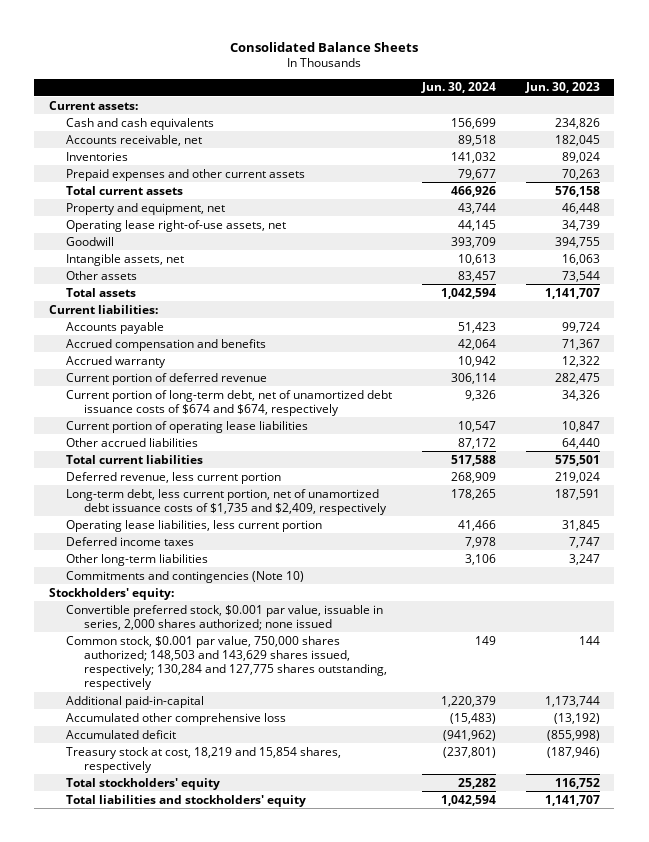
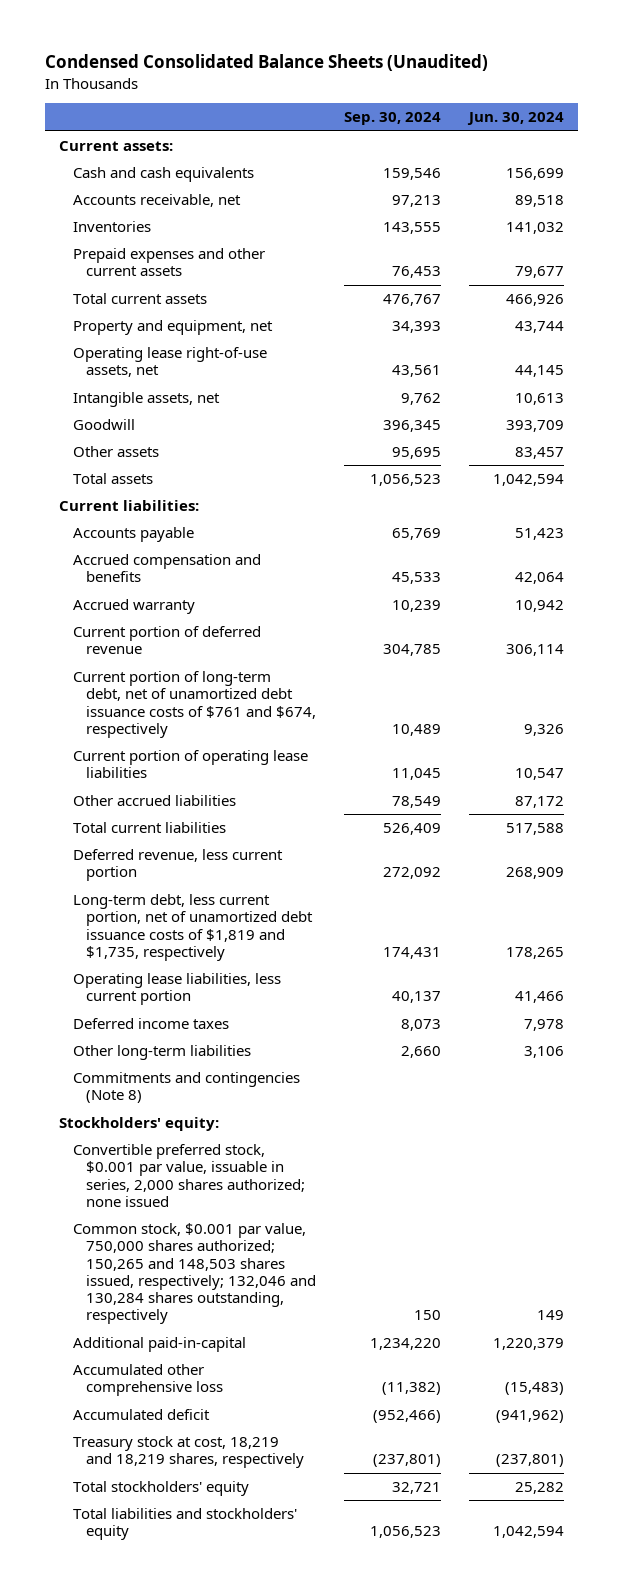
- Consolidated Balance Sheets
+ Condensed Consolidated Balance Sheets (Unaudited)
- | Jun. 30, 2024 | Jun. 30, 2023
+ | Sep. 30, 2024 | Jun. 30, 2024
moved down: Goodwill | 396,345 | 393,709
- Current portion of long-term debt, net of unamortized debt issuance costs of $674 and $674, respectively | 9,326 | 34,326
+ Current portion of long-term debt, net of unamortized debt issuance costs of $761 and $674, respectively | 10,489 | 9,326
- Long-term debt, less current portion, net of unamortized debt issuance costs of $1,735 and $2,409, respectively | 178,265 | 187,591
+ Long-term debt, less current portion, net of unamortized debt issuance costs of $1,819 and $1,735, respectively | 174,431 | 178,265
- Commitments and contingencies (Note 10)
+ Commitments and contingencies (Note 8)
- Common stock, $0.001 par value, 750,000 shares authorized; 148,503 and 143,629 shares issued, respectively; 130,284 and 127,775 shares outstanding, respectively | 149 | 144
+ Common stock, $0.001 par value, 750,000 shares authorized; 150,265 and 148,503 shares issued, respectively; 132,046 and 130,284 shares outstanding, respectively | 150 | 149
- Treasury stock at cost, 18,219 and 15,854 shares, respectively | (237,801) | (187,946)
+ Treasury stock at cost, 18,219 and 18,219 shares, respectively | (237,801) | (237,801)

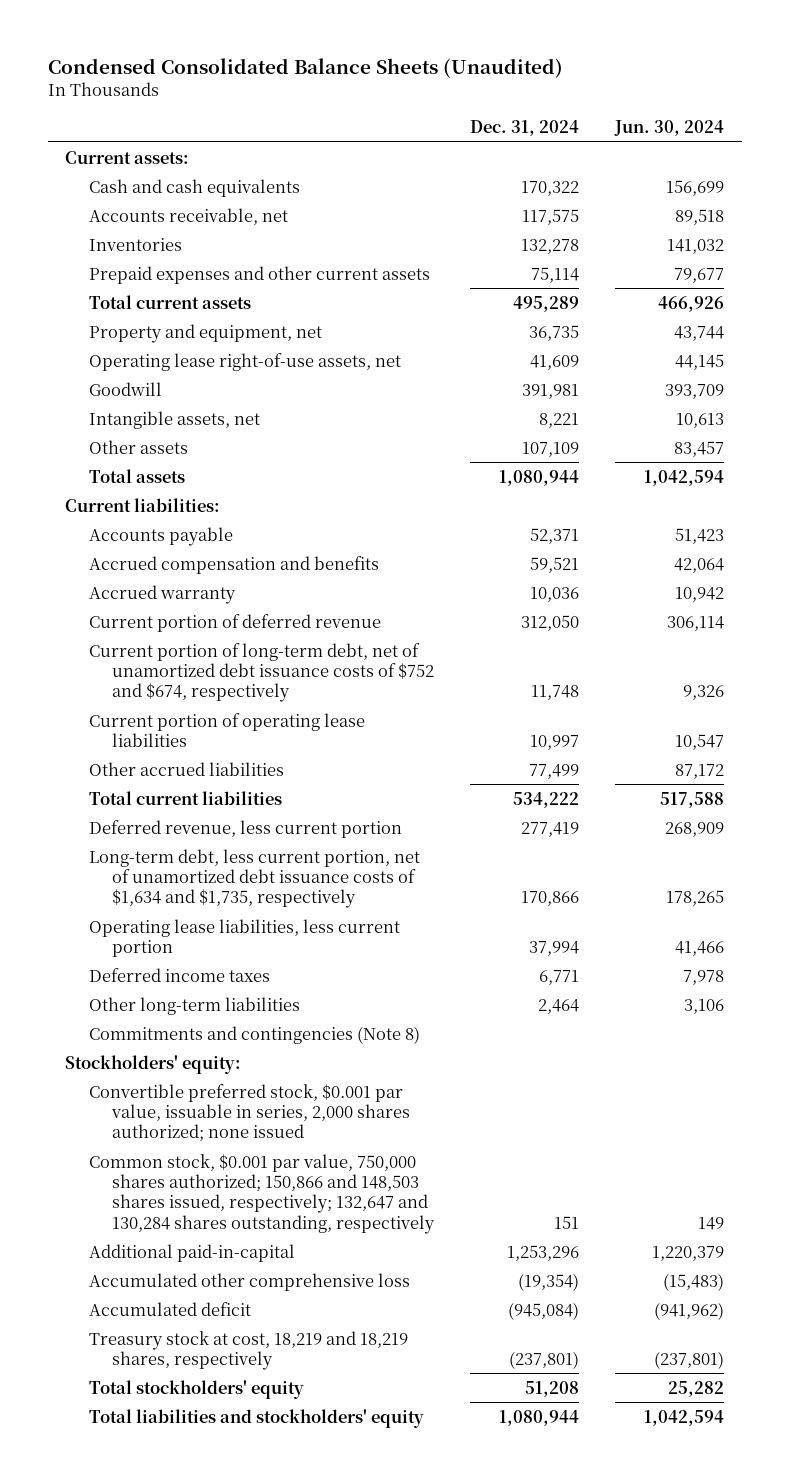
- | Sep. 30, 2024 | Jun. 30, 2024
+ | Dec. 31, 2024 | Jun. 30, 2024
moved down: Intangible assets, net | 8,221 | 10,613
- Current portion of long-term debt, net of unamortized debt issuance costs of $761 and $674, respectively | 10,489 | 9,326
+ Current portion of long-term debt, net of unamortized debt issuance costs of $752 and $674, respectively | 11,748 | 9,326
- Long-term debt, less current portion, net of unamortized debt issuance costs of $1,819 and $1,735, respectively | 174,431 | 178,265
+ Long-term debt, less current portion, net of unamortized debt issuance costs of $1,634 and $1,735, respectively | 170,866 | 178,265
- Common stock, $0.001 par value, 750,000 shares authorized; 150,265 and 148,503 shares issued, respectively; 132,046 and 130,284 shares outstanding, respectively | 150 | 149
+ Common stock, $0.001 par value, 750,000 shares authorized; 150,866 and 148,503 shares issued, respectively; 132,647 and 130,284 shares outstanding, respectively | 151 | 149

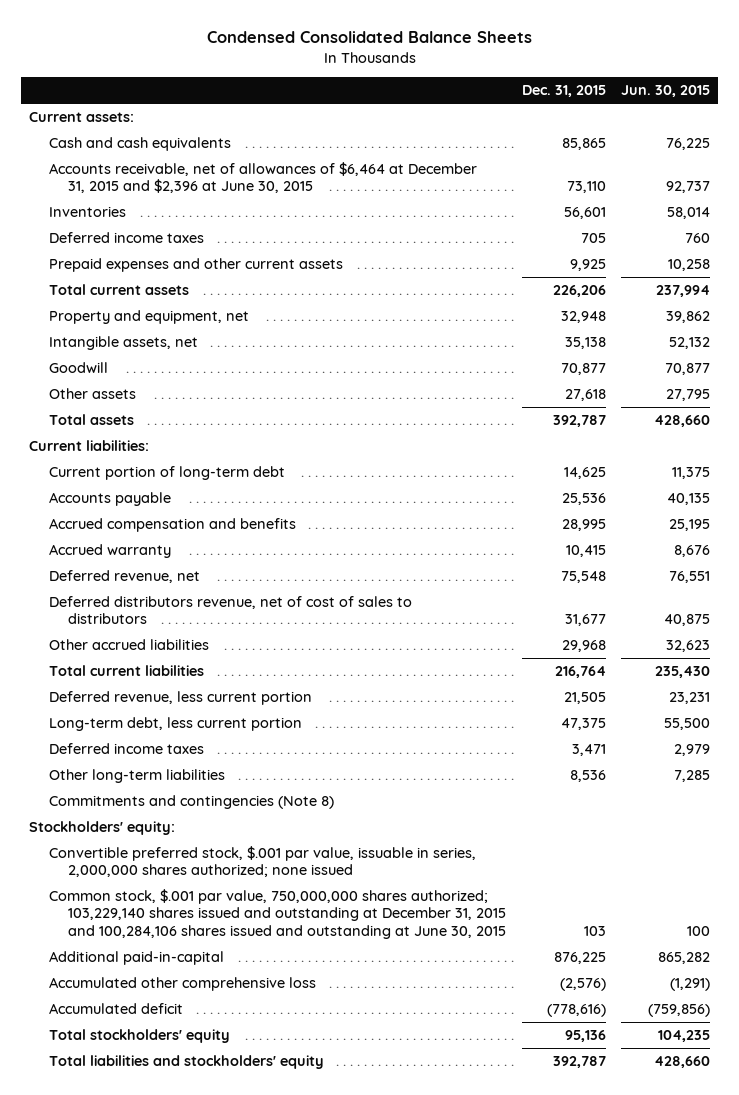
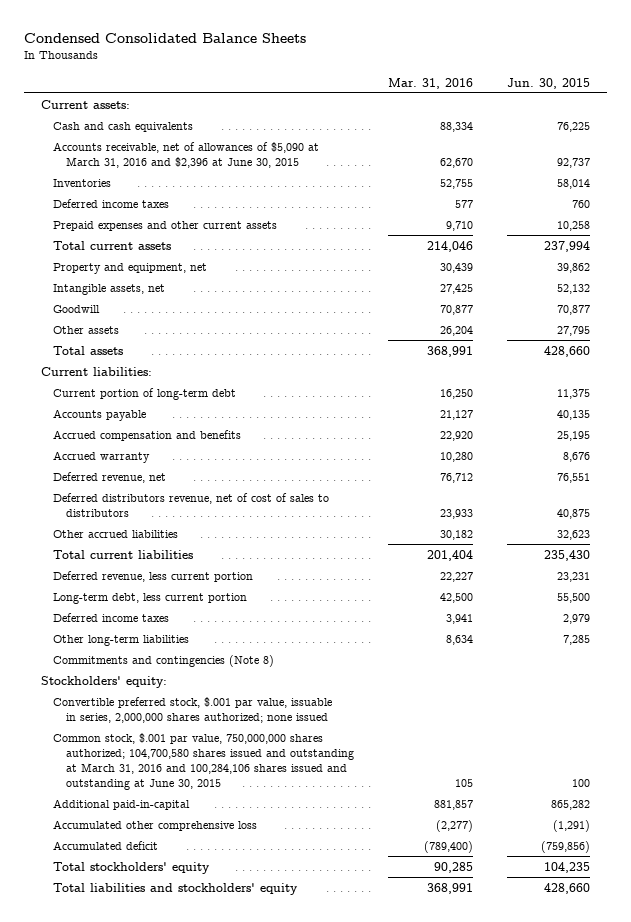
- | Dec. 31, 2015 | Jun. 30, 2015
+ | Mar. 31, 2016 | Jun. 30, 2015
- Accounts receivable, net of allowances of $6,464 at December 31, 2015 and $2,396 at June 30, 2015 | 73,110 | 92,737
+ Accounts receivable, net of allowances of $5,090 at March 31, 2016 and $2,396 at June 30, 2015 | 62,670 | 92,737
- Common stock, $.001 par value, 750,000,000 shares authorized; 103,229,140 shares issued and outstanding at December 31, 2015 and 100,284,106 shares issued and outstanding at June 30, 2015 | 103 | 100
+ Common stock, $.001 par value, 750,000,000 shares authorized; 104,700,580 shares issued and outstanding at March 31, 2016 and 100,284,106 shares issued and outstanding at June 30, 2015 | 105 | 100

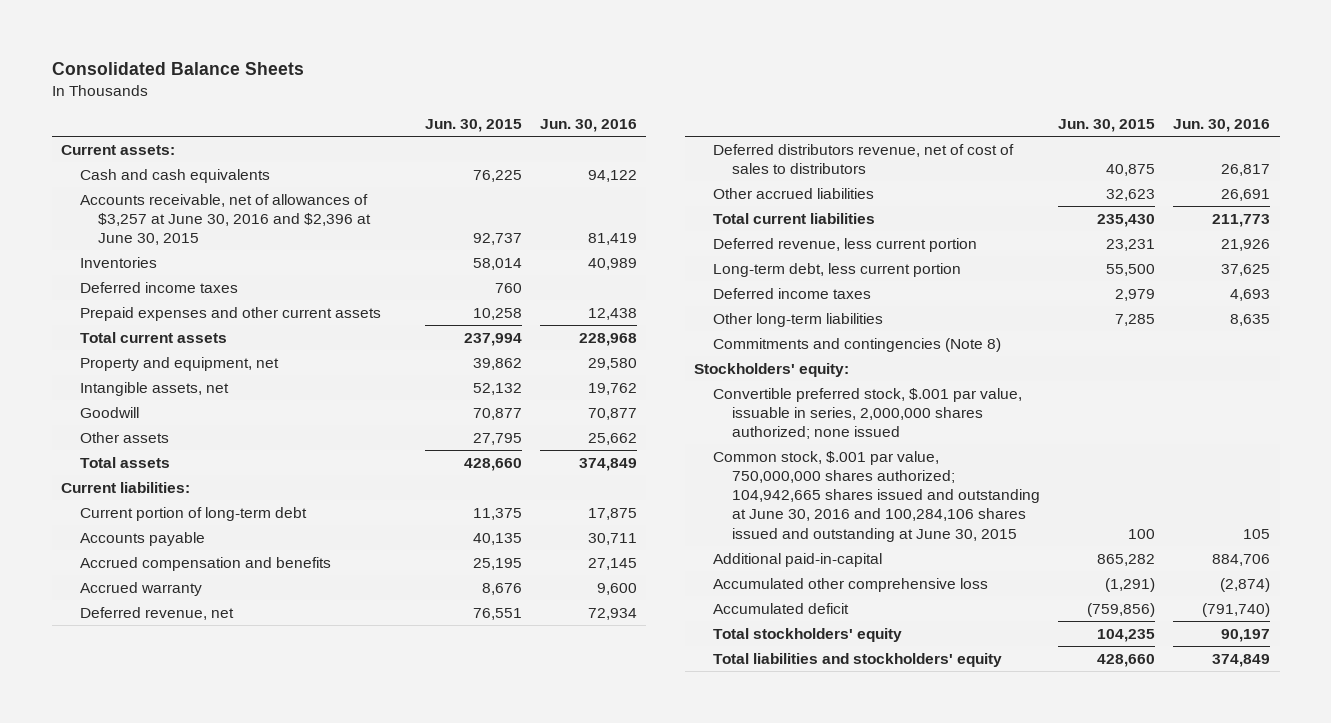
- Condensed Consolidated Balance Sheets
+ Consolidated Balance Sheets
- | Mar. 31, 2016 | Jun. 30, 2015
+ | Jun. 30, 2015 | Jun. 30, 2016
- Accounts receivable, net of allowances of $5,090 at March 31, 2016 and $2,396 at June 30, 2015 | 62,670 | 92,737
+ Accounts receivable, net of allowances of $3,257 at June 30, 2016 and $2,396 at June 30, 2015 | 92,737 | 81,419
- Common stock, $.001 par value, 750,000,000 shares authorized; 104,700,580 shares issued and outstanding at March 31, 2016 and 100,284,106 shares issued and outstanding at June 30, 2015 | 105 | 100
+ Common stock, $.001 par value, 750,000,000 shares authorized; 104,942,665 shares issued and outstanding at June 30, 2016 and 100,284,106 shares issued and outstanding at June 30, 2015 | 100 | 105

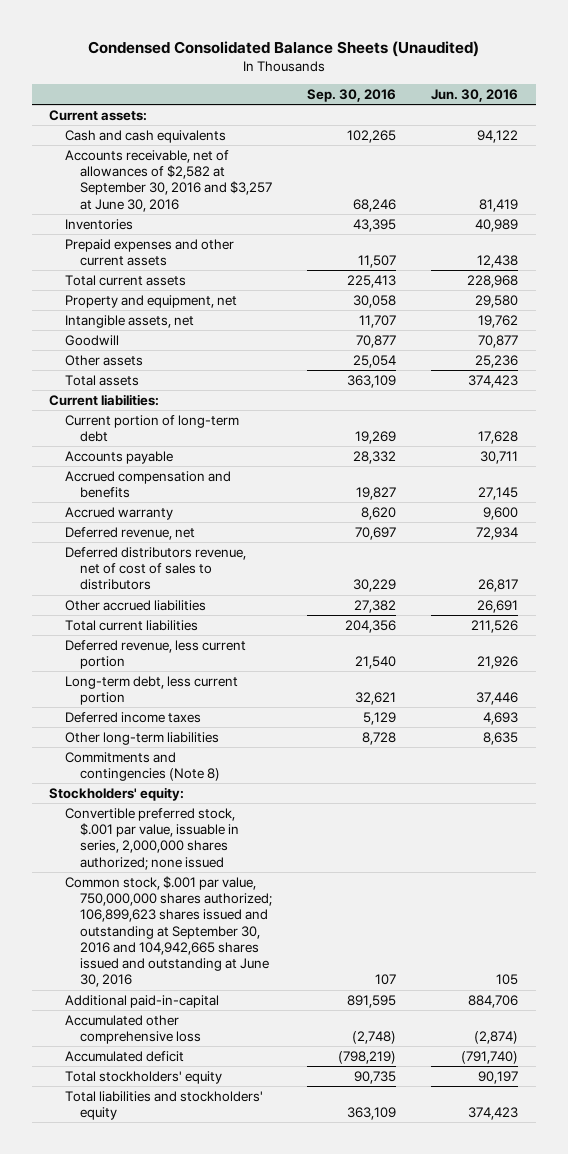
- Consolidated Balance Sheets
+ Condensed Consolidated Balance Sheets (Unaudited)
- | Jun. 30, 2015 | Jun. 30, 2016
+ | Sep. 30, 2016 | Jun. 30, 2016
- Accounts receivable, net of allowances of $3,257 at June 30, 2016 and $2,396 at June 30, 2015 | 92,737 | 81,419
+ Accounts receivable, net of allowances of $2,582 at September 30, 2016 and $3,257 at June 30, 2016 | 68,246 | 81,419
- Deferred income taxes | 760 |
- Other assets | 27,795 | 25,662
- Total assets | 428,660 | 374,849
+ Other assets | 25,054 | 25,236
+ Total assets | 363,109 | 374,423
- Current portion of long-term debt | 11,375 | 17,875
+ Current portion of long-term debt | 19,269 | 17,628
- Total current liabilities | 235,430 | 211,773
+ Total current liabilities | 204,356 | 211,526
- Long-term debt, less current portion | 55,500 | 37,625
+ Long-term debt, less current portion | 32,621 | 37,446
- Common stock, $.001 par value, 750,000,000 shares authorized; 104,942,665 shares issued and outstanding at June 30, 2016 and 100,284,106 shares issued and outstanding at June 30, 2015 | 100 | 105
+ Common stock, $.001 par value, 750,000,000 shares authorized; 106,899,623 shares issued and outstanding at September 30, 2016 and 104,942,665 shares issued and outstanding at June 30, 2016 | 107 | 105
- Total liabilities and stockholders' equity | 428,660 | 374,849
+ Total liabilities and stockholders' equity | 363,109 | 374,423

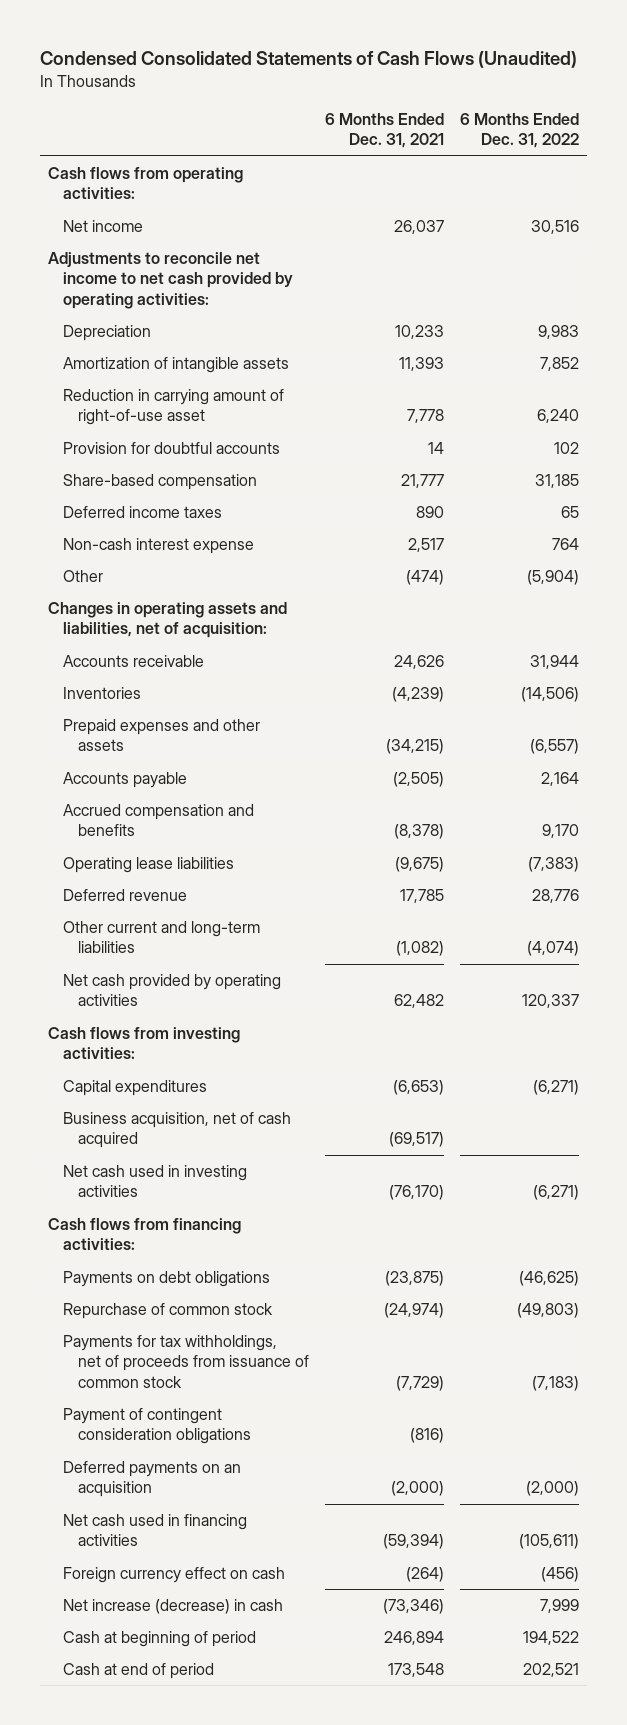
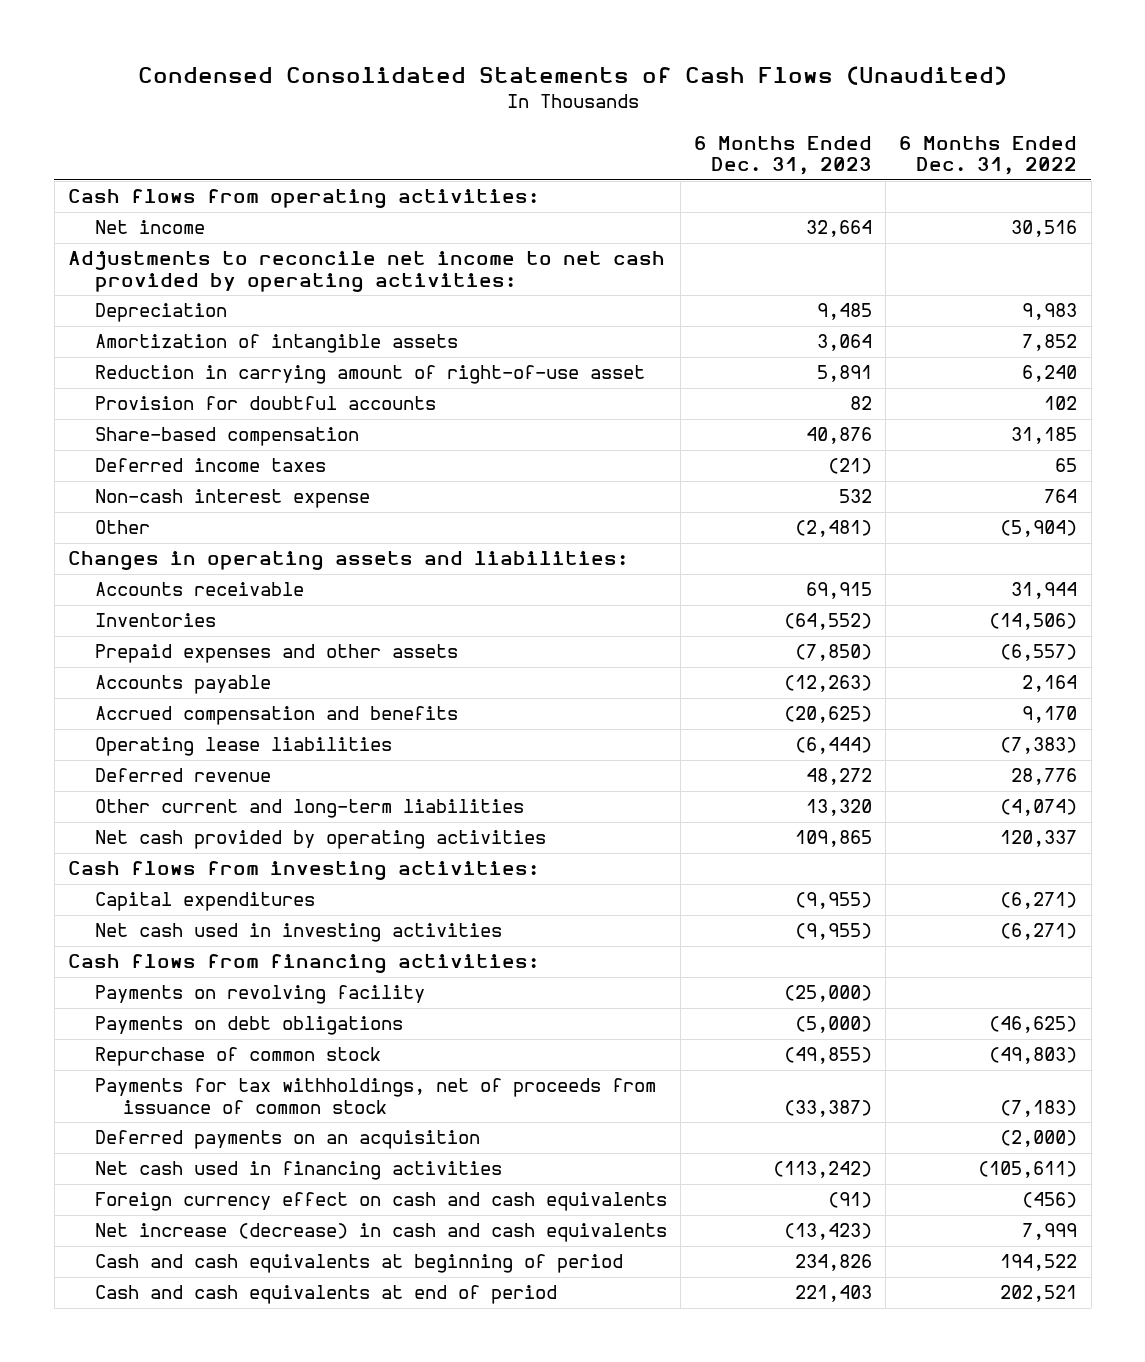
- | 6 Months Ended Dec. 31, 2021 | 6 Months Ended Dec. 31, 2022
+ | 6 Months Ended Dec. 31, 2023 | 6 Months Ended Dec. 31, 2022
- Changes in operating assets and liabilities, net of acquisition:
+ Changes in operating assets and liabilities:
- Business acquisition, net of cash acquired | (69,517) |
+ Payments on revolving facility | (25,000) |
- Payment of contingent consideration obligations | (816) |
- Foreign currency effect on cash | (264) | (456)
- Net increase (decrease) in cash | (73,346) | 7,999
- Cash at beginning of period | 246,894 | 194,522
- Cash at end of period | 173,548 | 202,521
+ Foreign currency effect on cash and cash equivalents | (91) | (456)
+ Net increase (decrease) in cash and cash equivalents | (13,423) | 7,999
+ Cash and cash equivalents at beginning of period | 234,826 | 194,522
+ Cash and cash equivalents at end of period | 221,403 | 202,521

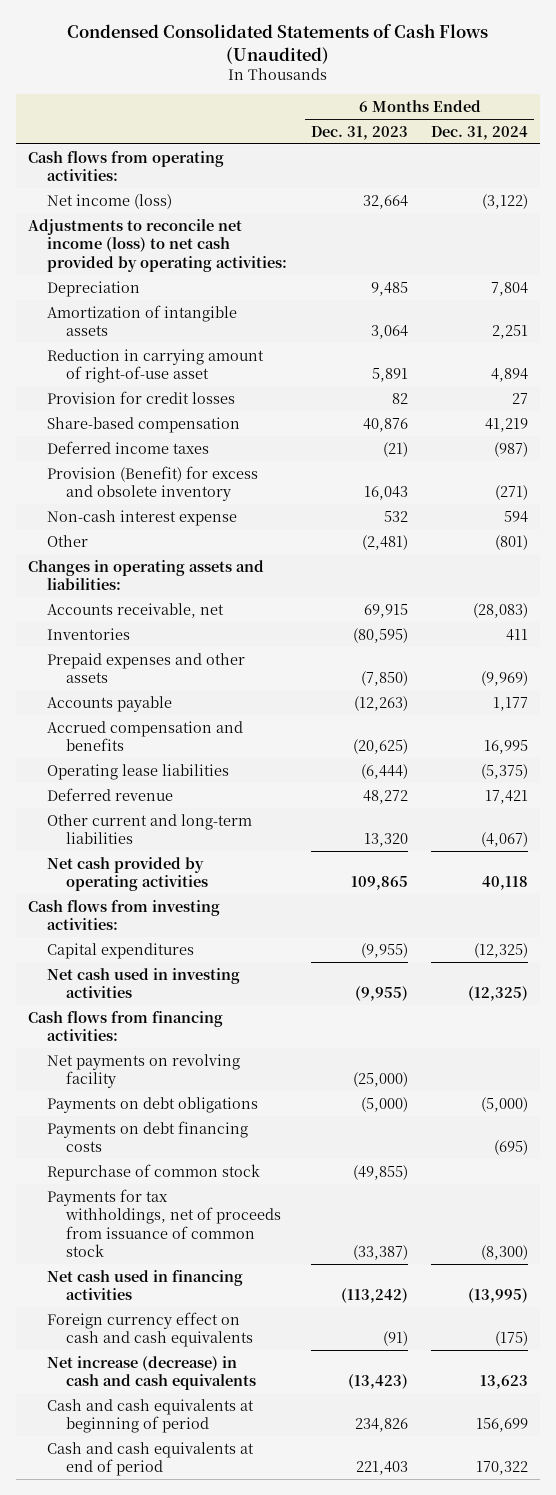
- | 6 Months Ended Dec. 31, 2023 | 6 Months Ended Dec. 31, 2022
+ | 6 Months Ended Dec. 31, 2023 | 6 Months Ended Dec. 31, 2024
- Net income | 32,664 | 30,516
- Adjustments to reconcile net income to net cash provided by operating activities:
+ Net income (loss) | 32,664 | (3,122)
+ Adjustments to reconcile net income (loss) to net cash provided by operating activities:
- Provision for doubtful accounts | 82 | 102
+ Provision for credit losses | 82 | 27
+ Provision (Benefit) for excess and obsolete inventory | 16,043 | (271)
- Accounts receivable | 69,915 | 31,944
- Inventories | (64,552) | (14,506)
+ Accounts receivable, net | 69,915 | (28,083)
+ Inventories | (80,595) | 411
- Payments on revolving facility | (25,000) |
+ Net payments on revolving facility | (25,000) |
+ Payments on debt financing costs | | (695)
- Deferred payments on an acquisition | | (2,000)

